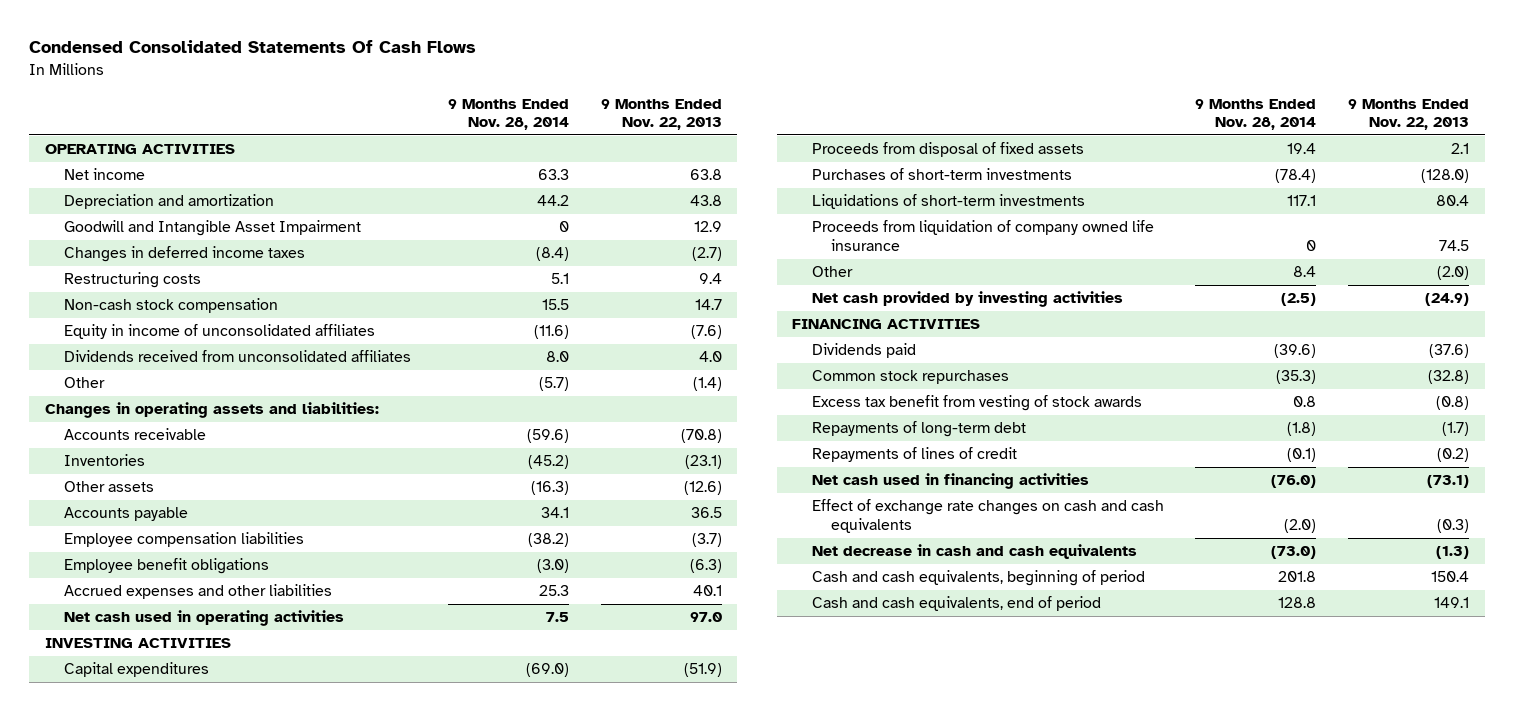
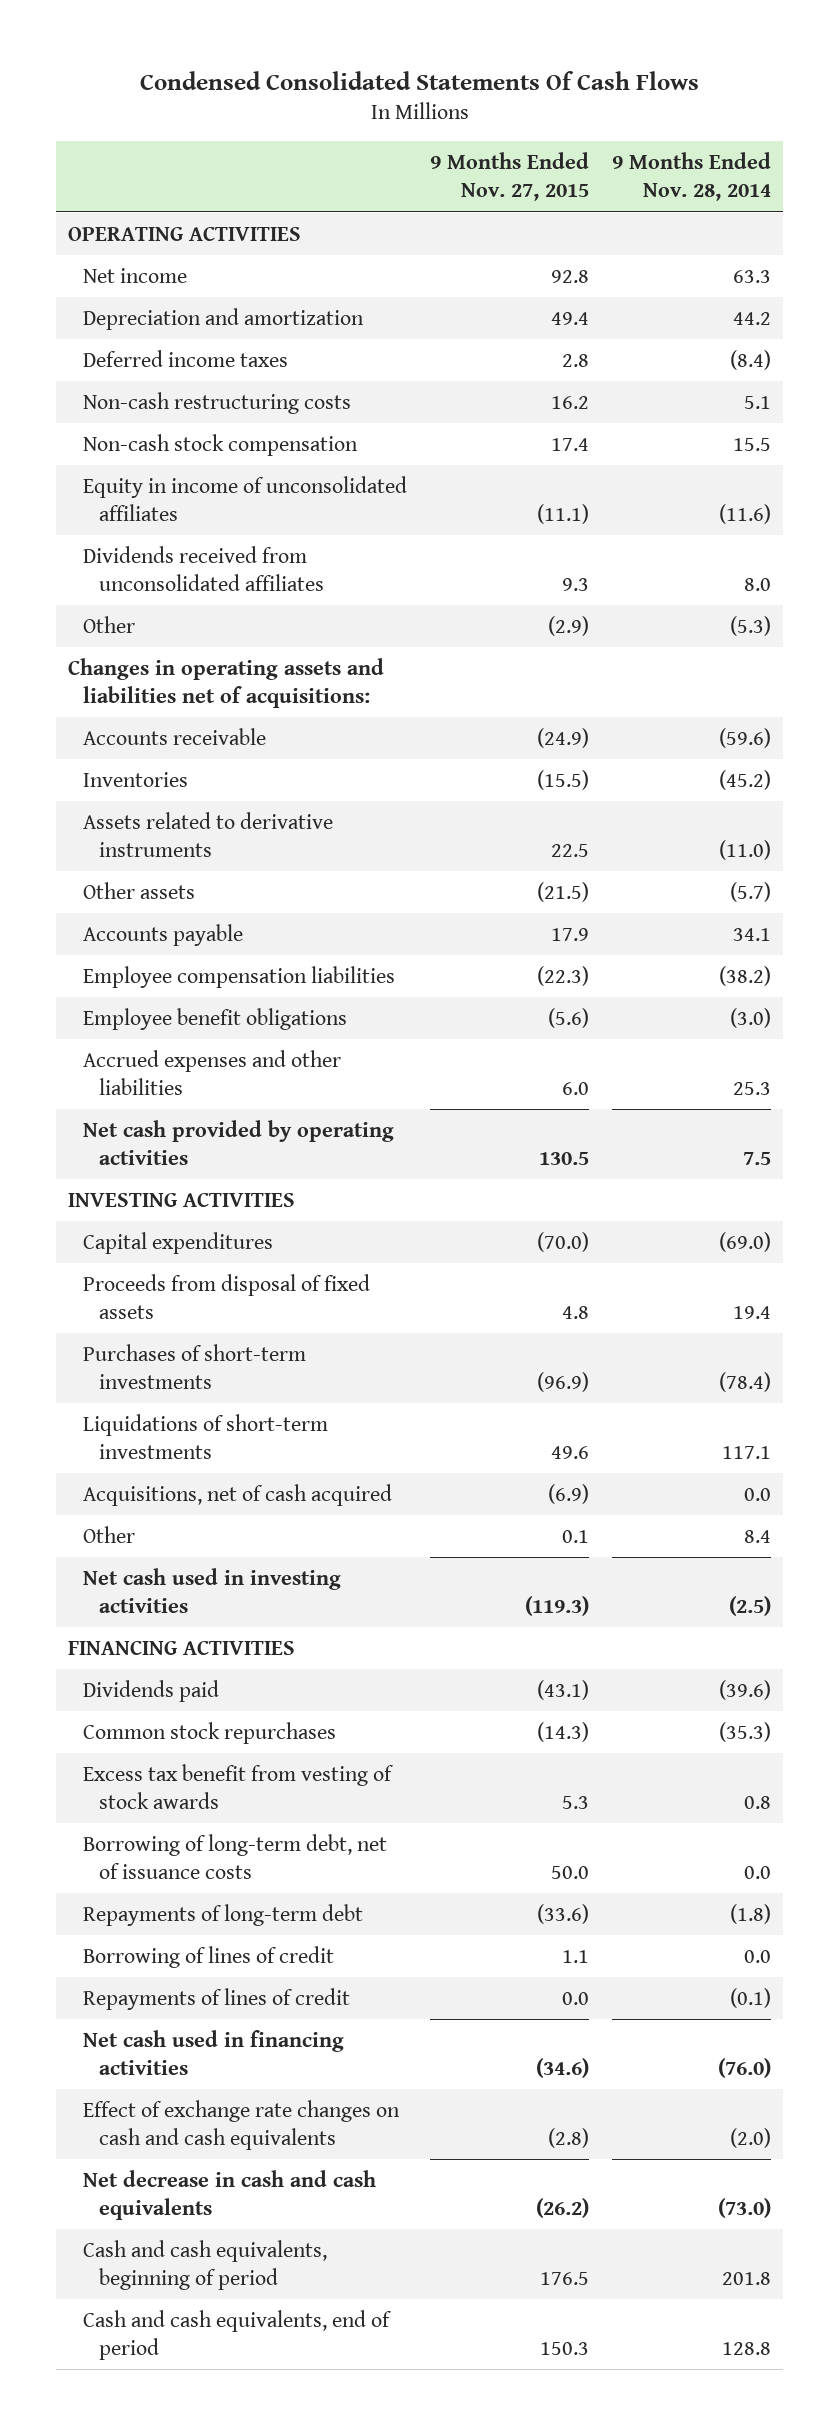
- | 9 Months Ended Nov. 28, 2014 | 9 Months Ended Nov. 22, 2013
+ | 9 Months Ended Nov. 27, 2015 | 9 Months Ended Nov. 28, 2014
- Goodwill and Intangible Asset Impairment | 0 | 12.9
- Changes in deferred income taxes | (8.4) | (2.7)
- Restructuring costs | 5.1 | 9.4
+ Deferred income taxes | 2.8 | (8.4)
+ Non-cash restructuring costs | 16.2 | 5.1
- Other | (5.7) | (1.4)
- Changes in operating assets and liabilities:
+ Other | (2.9) | (5.3)
+ Changes in operating assets and liabilities net of acquisitions:
- Other assets | (16.3) | (12.6)
+ Assets related to derivative instruments | 22.5 | (11.0)
+ Other assets | (21.5) | (5.7)
- Net cash used in operating activities | 7.5 | 97.0
+ Net cash provided by operating activities | 130.5 | 7.5
- Proceeds from liquidation of company owned life insurance | 0 | 74.5
+ Acquisitions, net of cash acquired | (6.9) | 0.0
- Net cash provided by investing activities | (2.5) | (24.9)
+ Net cash used in investing activities | (119.3) | (2.5)
+ Borrowing of long-term debt, net of issuance costs | 50.0 | 0.0
+ Borrowing of lines of credit | 1.1 | 0.0

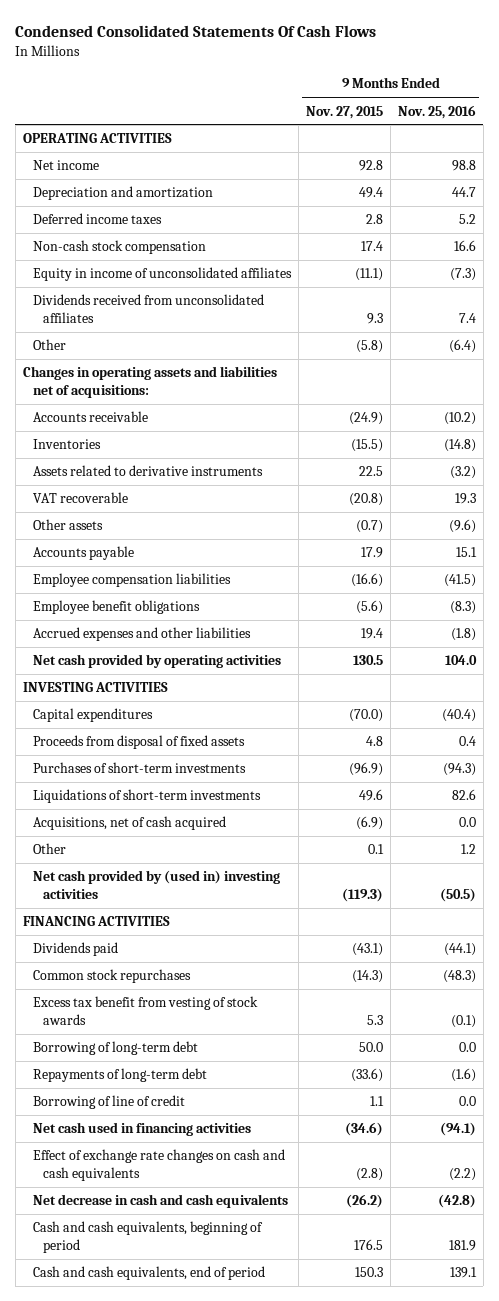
- | 9 Months Ended Nov. 27, 2015 | 9 Months Ended Nov. 28, 2014
+ | 9 Months Ended Nov. 27, 2015 | 9 Months Ended Nov. 25, 2016
- Non-cash restructuring costs | 16.2 | 5.1
- Other | (2.9) | (5.3)
+ Other | (5.8) | (6.4)
- Other assets | (21.5) | (5.7)
+ VAT recoverable | (20.8) | 19.3
+ Other assets | (0.7) | (9.6)
- Employee compensation liabilities | (22.3) | (38.2)
+ Employee compensation liabilities | (16.6) | (41.5)
- Accrued expenses and other liabilities | 6.0 | 25.3
+ Accrued expenses and other liabilities | 19.4 | (1.8)
- Net cash used in investing activities | (119.3) | (2.5)
+ Net cash provided by (used in) investing activities | (119.3) | (50.5)
- Borrowing of long-term debt, net of issuance costs | 50.0 | 0.0
+ Borrowing of long-term debt | 50.0 | 0.0
- Borrowing of lines of credit | 1.1 | 0.0
- Repayments of lines of credit | 0.0 | (0.1)
+ Borrowing of line of credit | 1.1 | 0.0

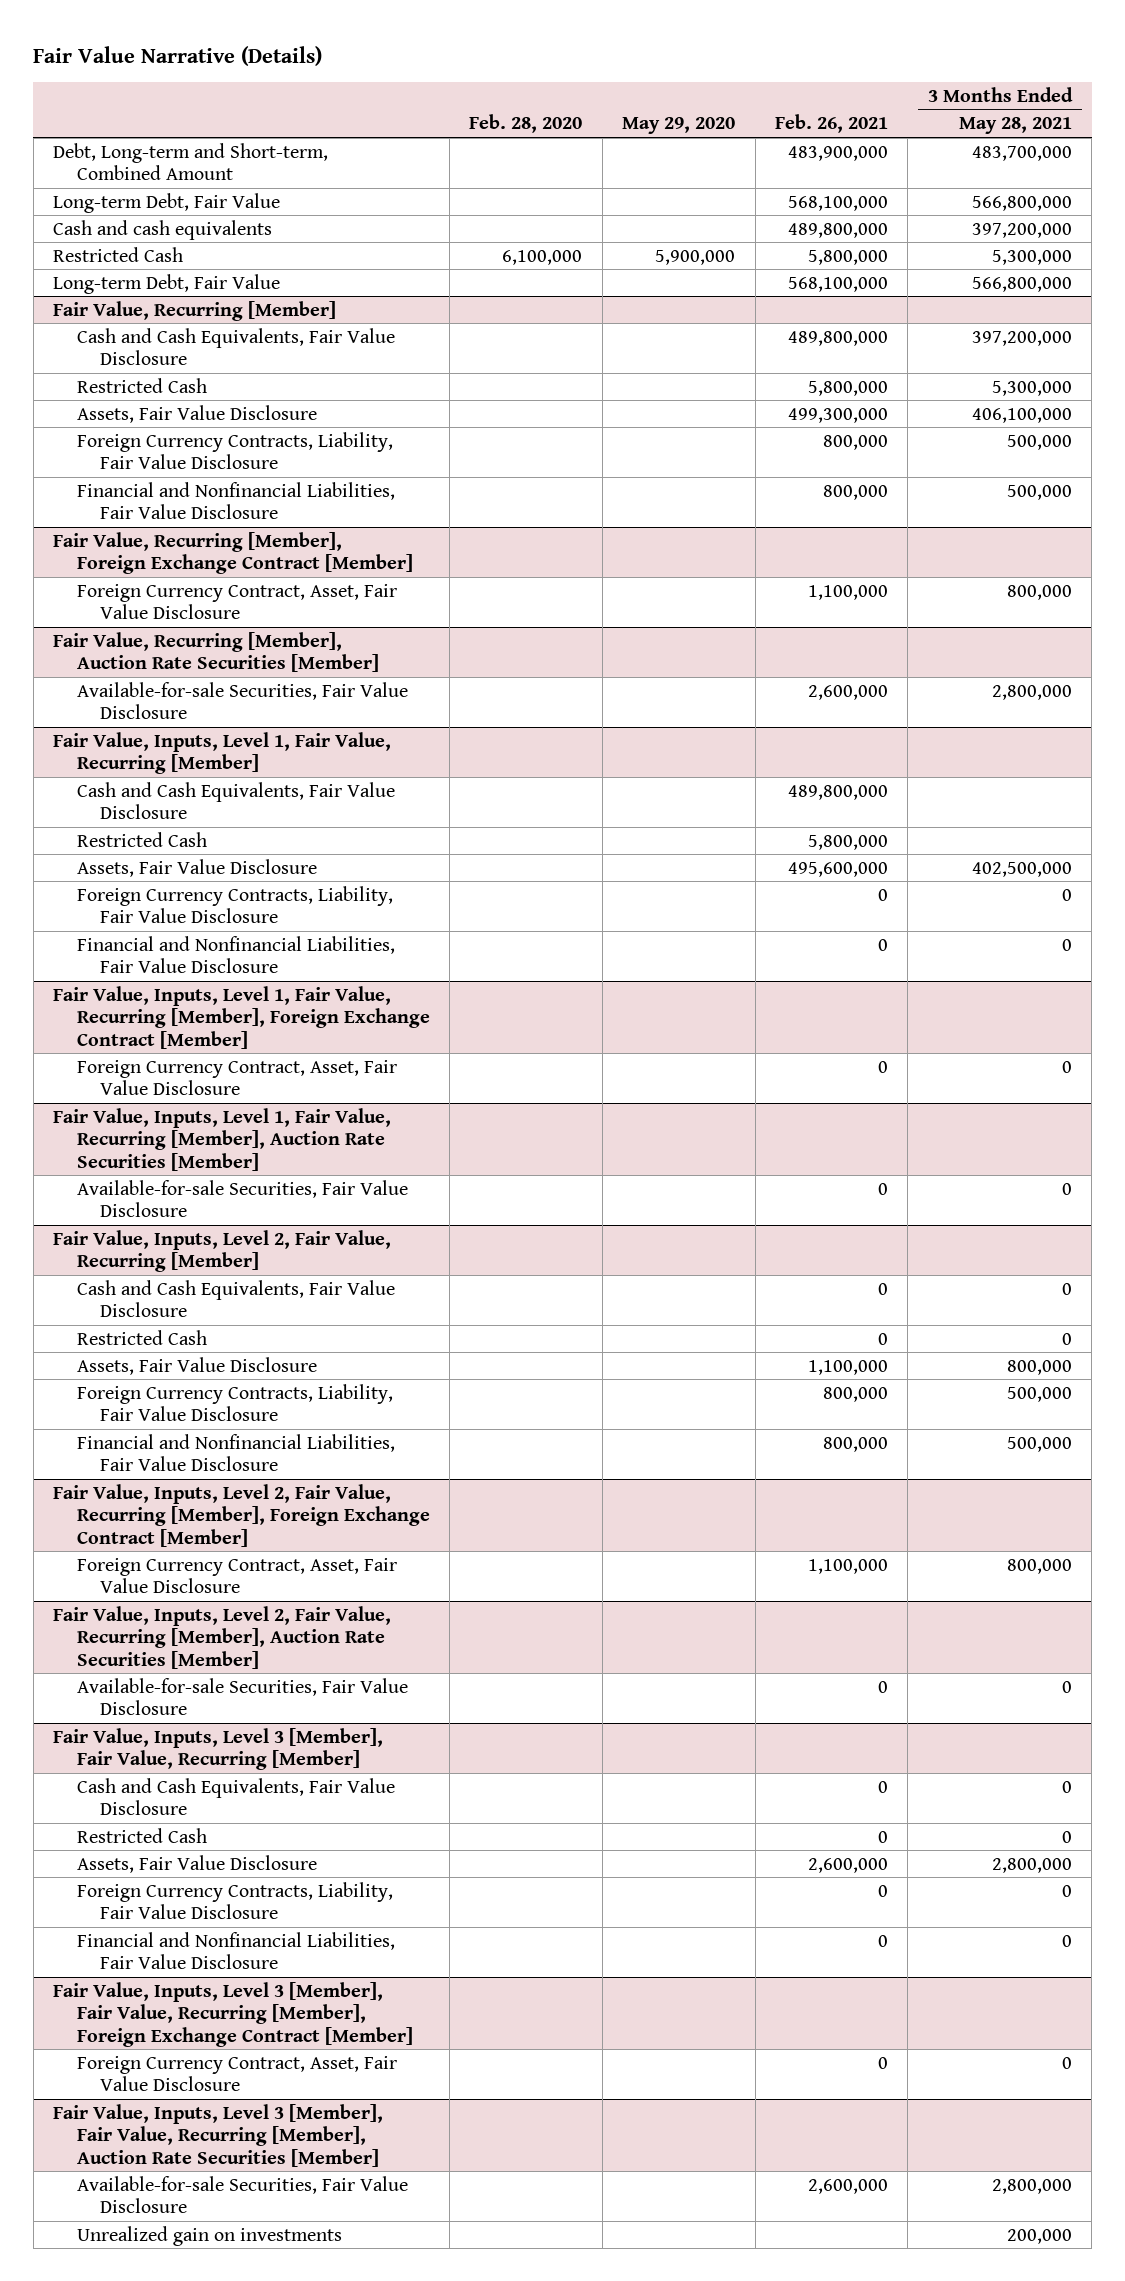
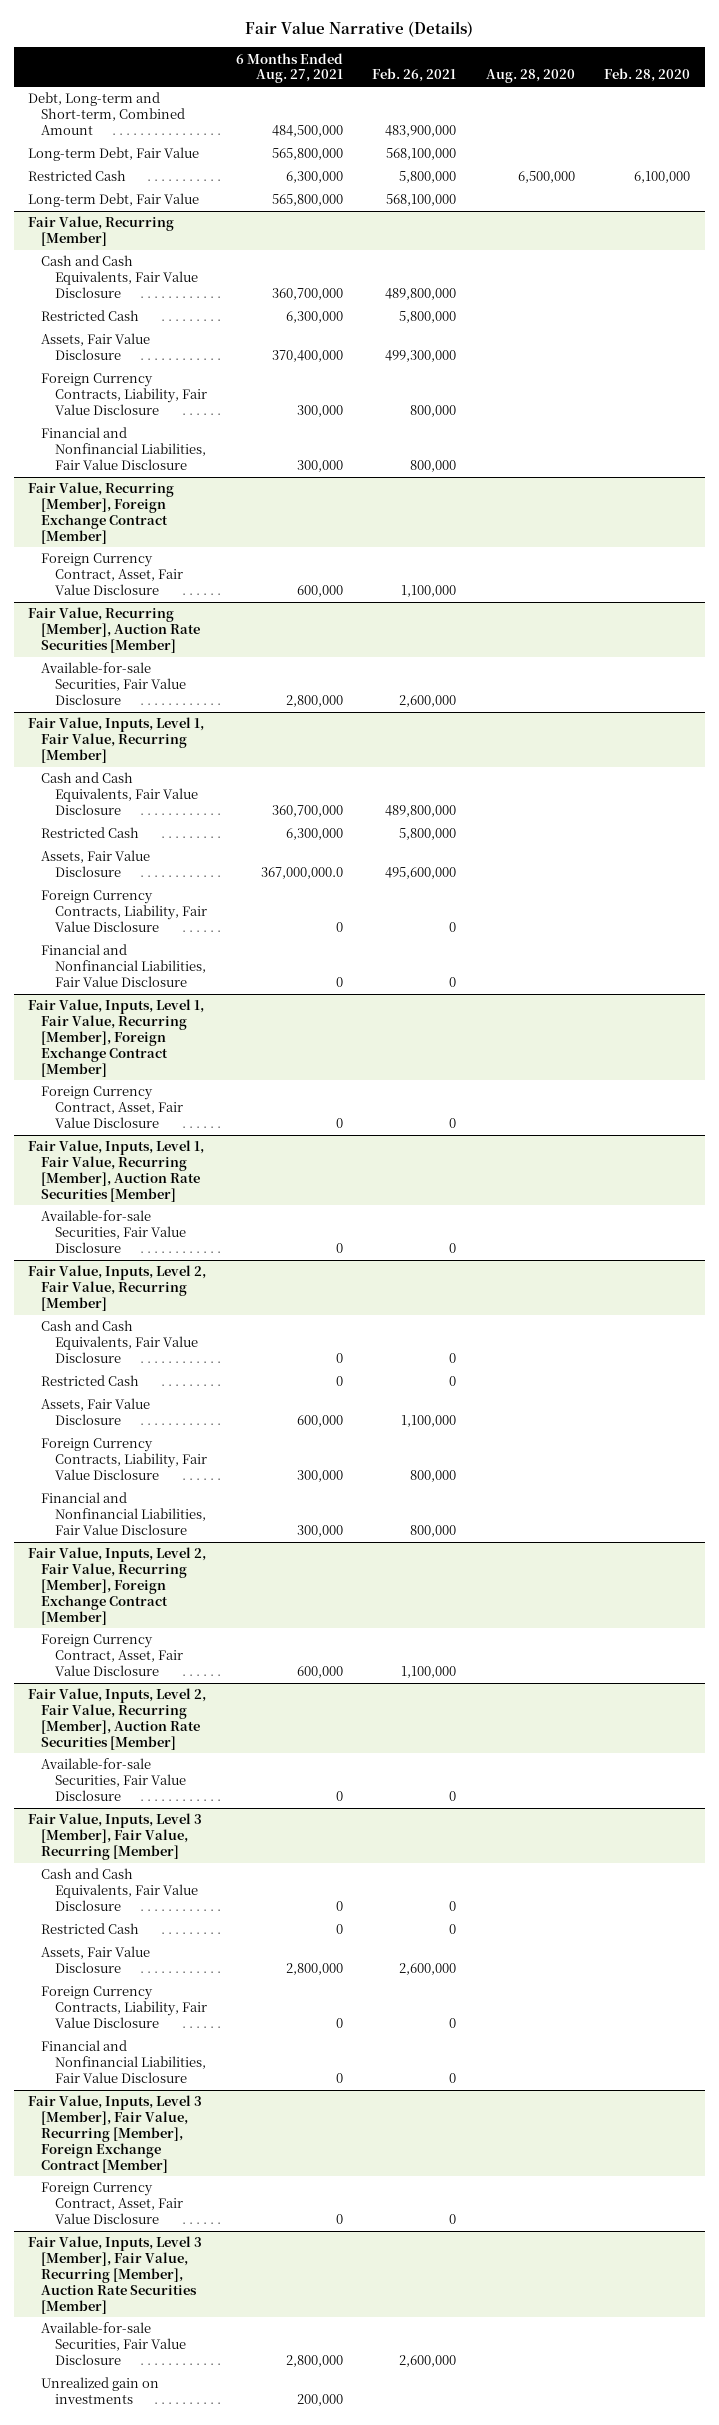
- | Feb. 28, 2020 | May 29, 2020 | Feb. 26, 2021 | 3 Months Ended May 28, 2021
+ | 6 Months Ended Aug. 27, 2021 | Feb. 26, 2021 | Aug. 28, 2020 | Feb. 28, 2020
- Cash and cash equivalents | | | 489,800,000 | 397,200,000

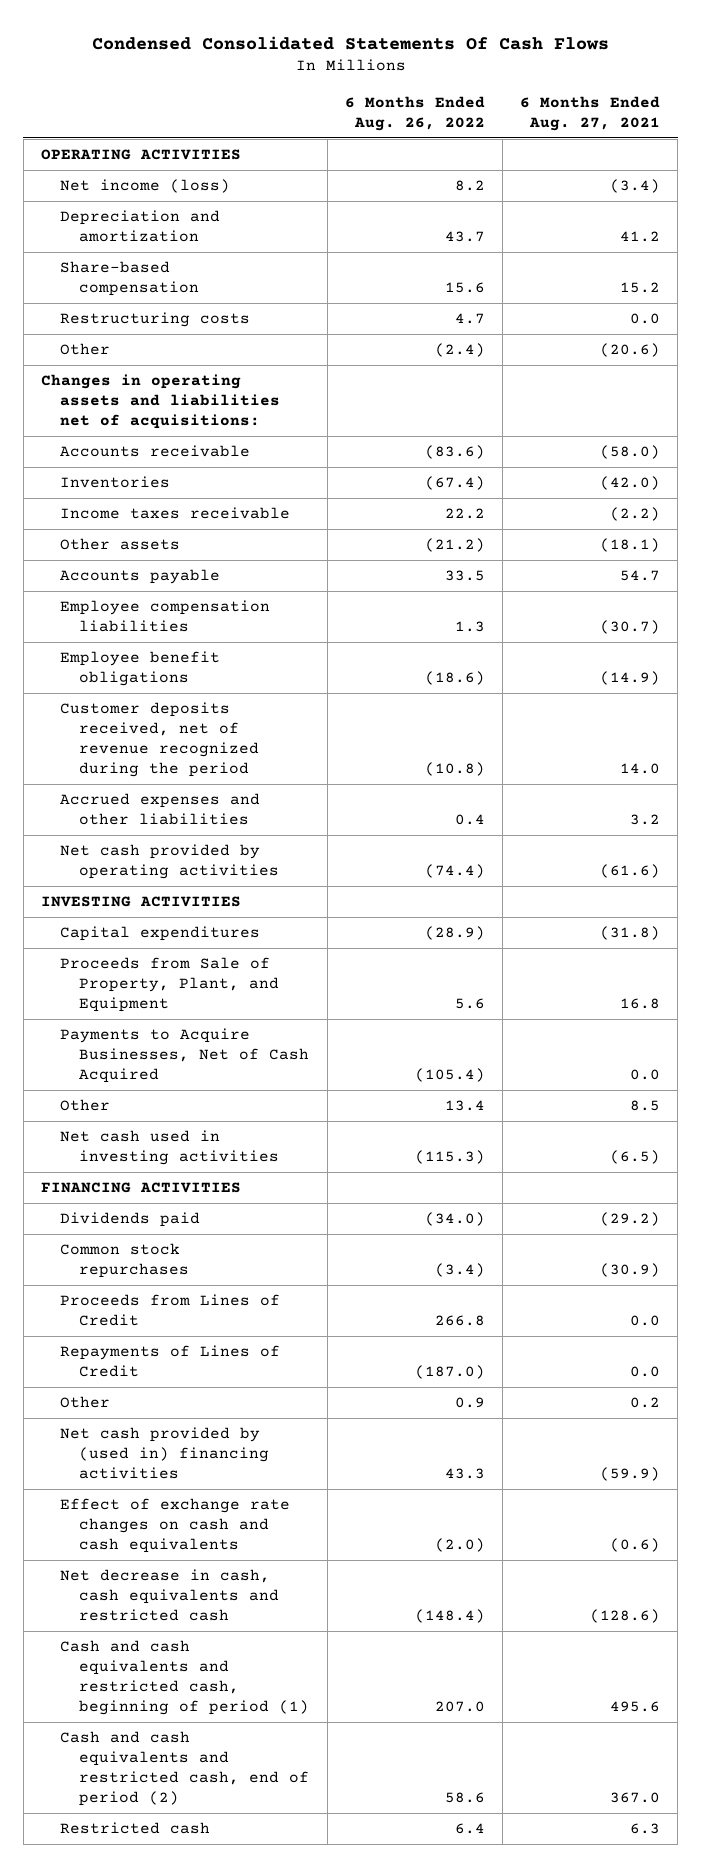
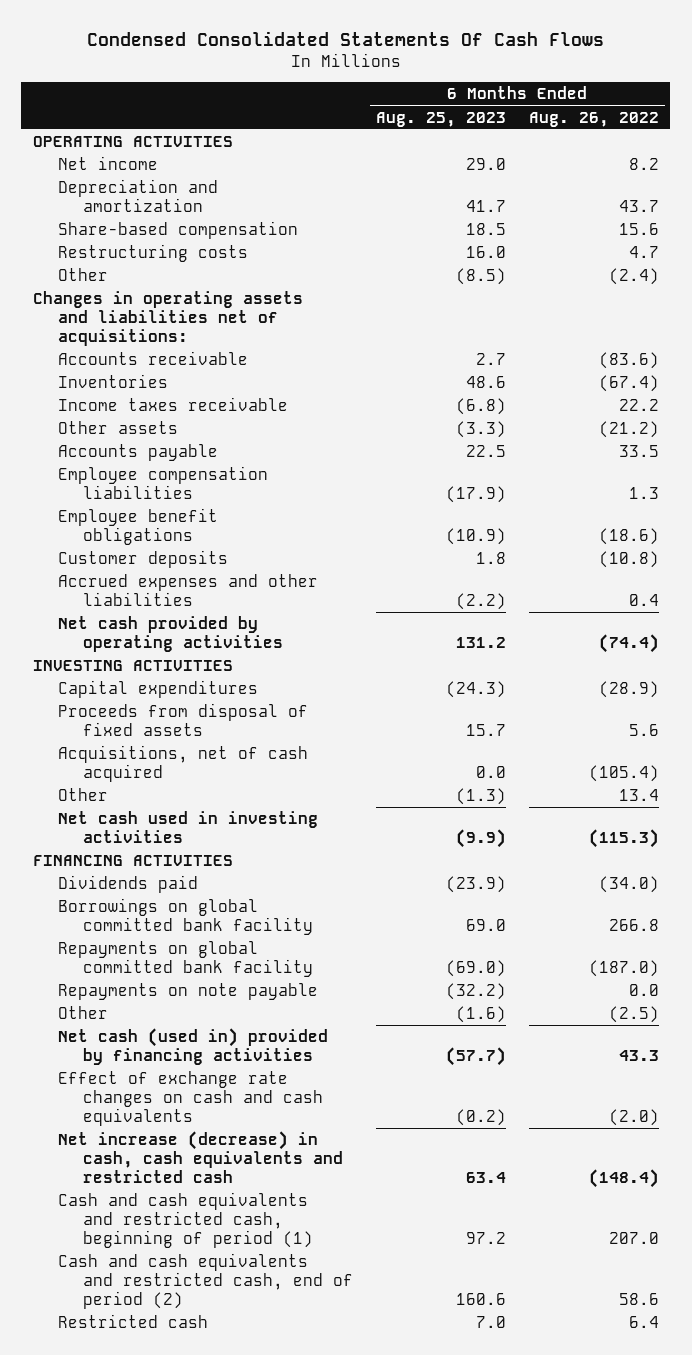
- | 6 Months Ended Aug. 26, 2022 | 6 Months Ended Aug. 27, 2021
+ | 6 Months Ended Aug. 25, 2023 | 6 Months Ended Aug. 26, 2022
- Net income (loss) | 8.2 | (3.4)
+ Net income | 29.0 | 8.2
- Customer deposits received, net of revenue recognized during the period | (10.8) | 14.0
+ Customer deposits | 1.8 | (10.8)
- Proceeds from Sale of Property, Plant, and Equipment | 5.6 | 16.8
- Payments to Acquire Businesses, Net of Cash Acquired | (105.4) | 0.0
+ Proceeds from disposal of fixed assets | 15.7 | 5.6
+ Acquisitions, net of cash acquired | 0.0 | (105.4)
- Common stock repurchases | (3.4) | (30.9)
- Proceeds from Lines of Credit | 266.8 | 0.0
- Repayments of Lines of Credit | (187.0) | 0.0
- Other | 0.9 | 0.2
- Net cash provided by (used in) financing activities | 43.3 | (59.9)
+ Borrowings on global committed bank facility | 69.0 | 266.8
+ Repayments on global committed bank facility | (69.0) | (187.0)
+ Repayments on note payable | (32.2) | 0.0
+ Other | (1.6) | (2.5)
+ Net cash (used in) provided by financing activities | (57.7) | 43.3
- Net decrease in cash, cash equivalents and restricted cash | (148.4) | (128.6)
+ Net increase (decrease) in cash, cash equivalents and restricted cash | 63.4 | (148.4)

